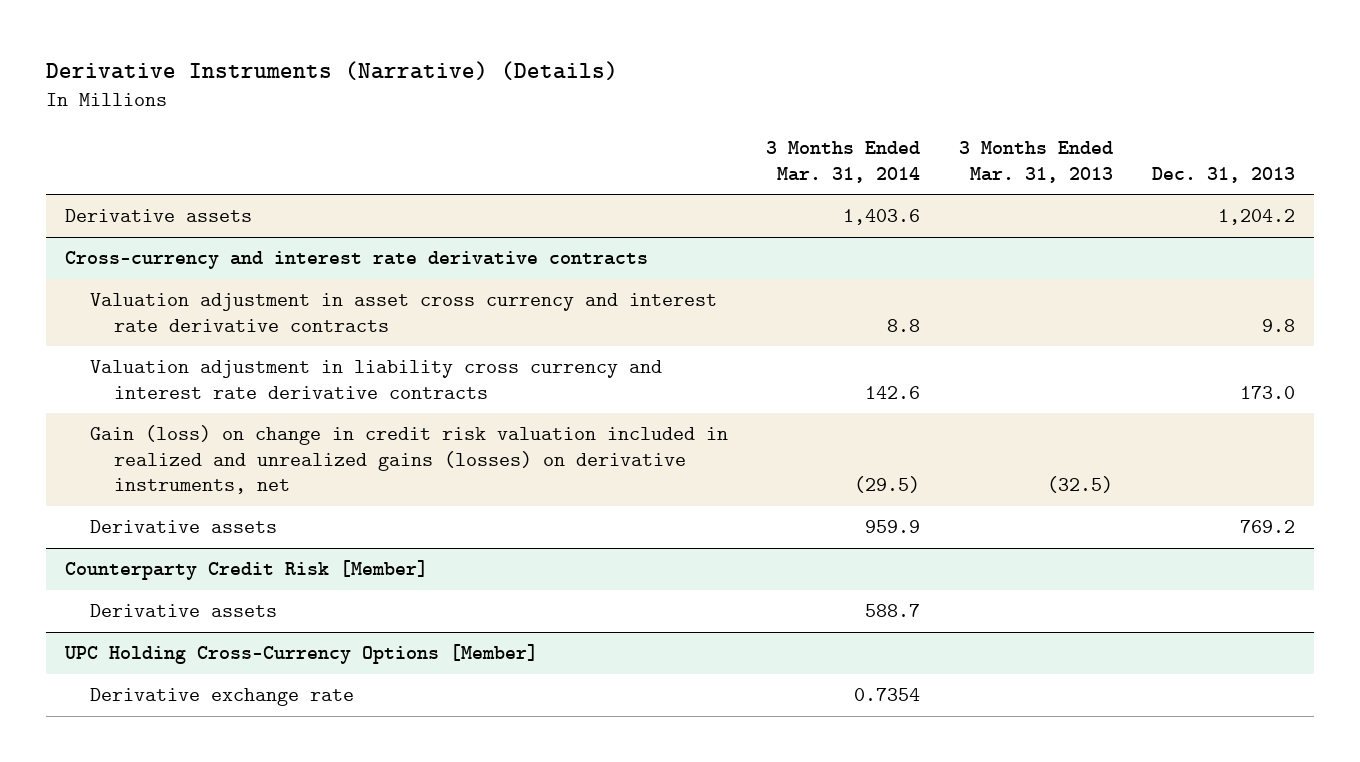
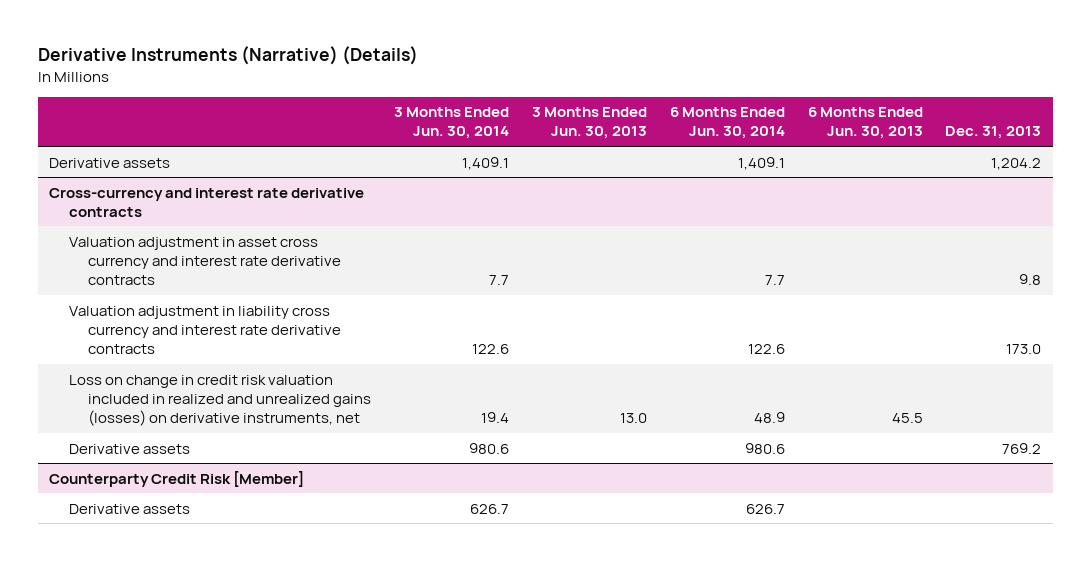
- | 3 Months Ended Mar. 31, 2014 | 3 Months Ended Mar. 31, 2013 | Dec. 31, 2013
+ | 3 Months Ended Jun. 30, 2014 | 3 Months Ended Jun. 30, 2013 | 6 Months Ended Jun. 30, 2014 | 6 Months Ended Jun. 30, 2013 | Dec. 31, 2013
@ Cross-currency and interest rate derivative contracts
- Gain (loss) on change in credit risk valuation included in realized and unrealized gains (losses) on derivative instruments, net | (29.5) | (32.5) |
+ Loss on change in credit risk valuation included in realized and unrealized gains (losses) on derivative instruments, net | 19.4 | 13.0 | 48.9 | 45.5 |
- UPC Holding Cross-Currency Options [Member]
- Derivative exchange rate | 0.7354 | |

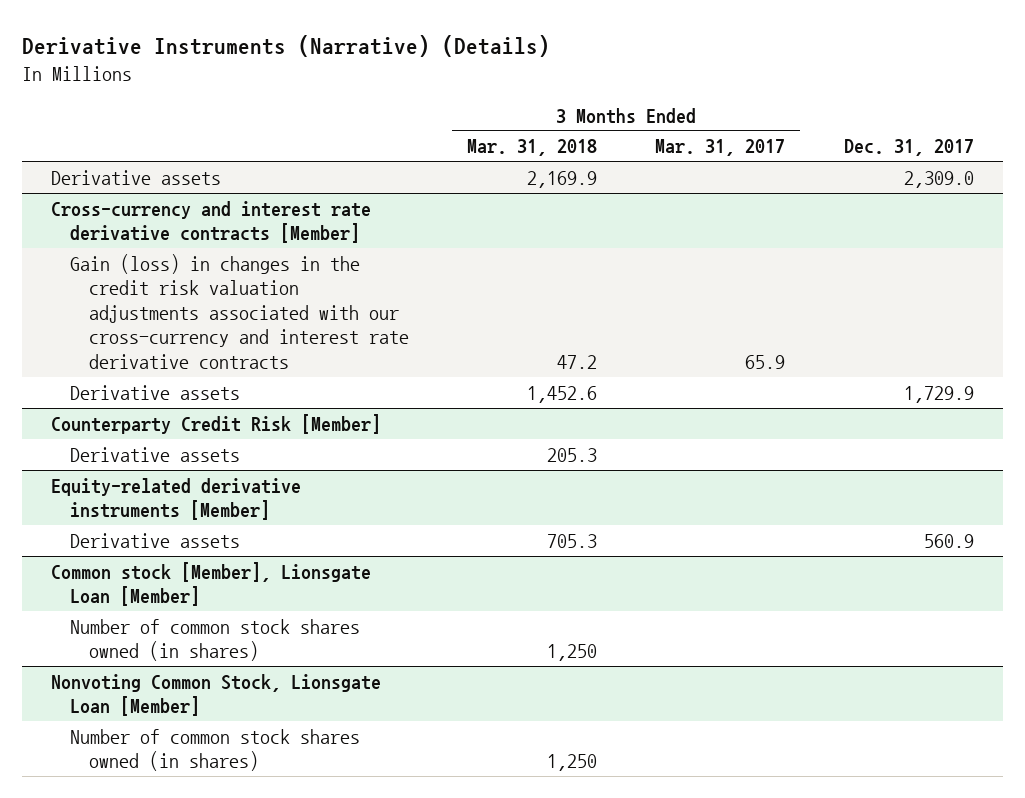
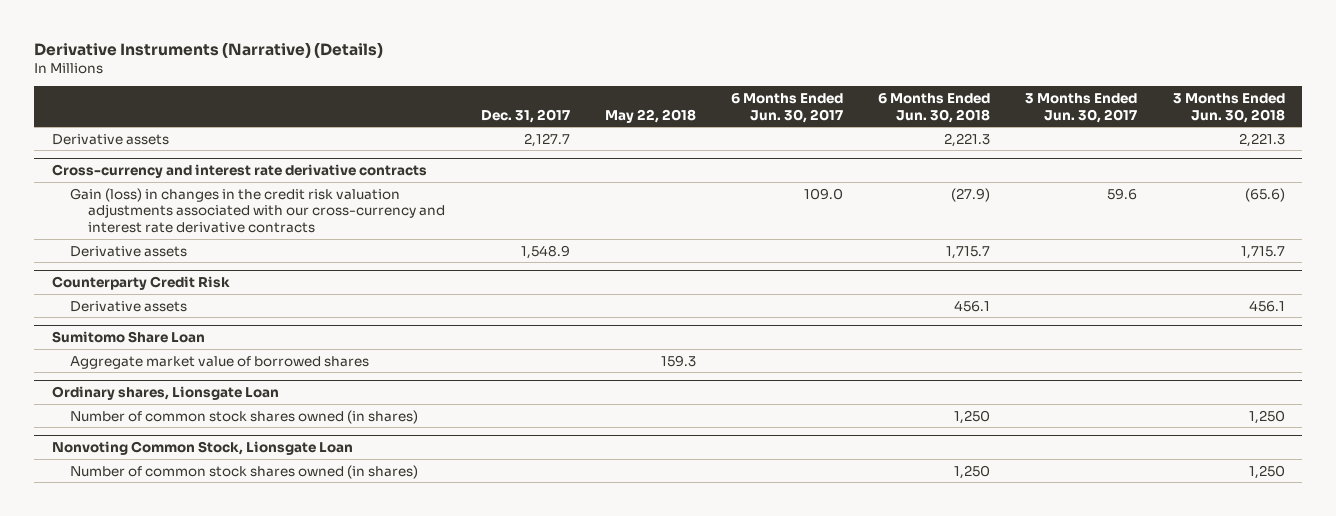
- | 3 Months Ended Mar. 31, 2018 | 3 Months Ended Mar. 31, 2017 | Dec. 31, 2017
+ | Dec. 31, 2017 | May 22, 2018 | 6 Months Ended Jun. 30, 2017 | 6 Months Ended Jun. 30, 2018 | 3 Months Ended Jun. 30, 2017 | 3 Months Ended Jun. 30, 2018
- Derivative assets | 2,169.9 | | 2,309.0
- Cross-currency and interest rate derivative contracts [Member]
+ Derivative assets | 2,127.7 | | | 2,221.3 | | 2,221.3
+ Cross-currency and interest rate derivative contracts
- Derivative assets | 1,452.6 | | 1,729.9
- Counterparty Credit Risk [Member]
+ Derivative assets | 1,548.9 | | | 1,715.7 | | 1,715.7
+ Counterparty Credit Risk
- Equity-related derivative instruments [Member]
- Derivative assets | 705.3 | | 560.9
- Common stock [Member], Lionsgate Loan [Member]
- Number of common stock shares owned (in shares) | 1,250 | |
- Nonvoting Common Stock, Lionsgate Loan [Member]
+ Sumitomo Share Loan
+ Aggregate market value of borrowed shares | | 159.3 | | | |
+ Ordinary shares, Lionsgate Loan
+ Number of common stock shares owned (in shares) | | | | 1,250 | | 1,250
+ Nonvoting Common Stock, Lionsgate Loan

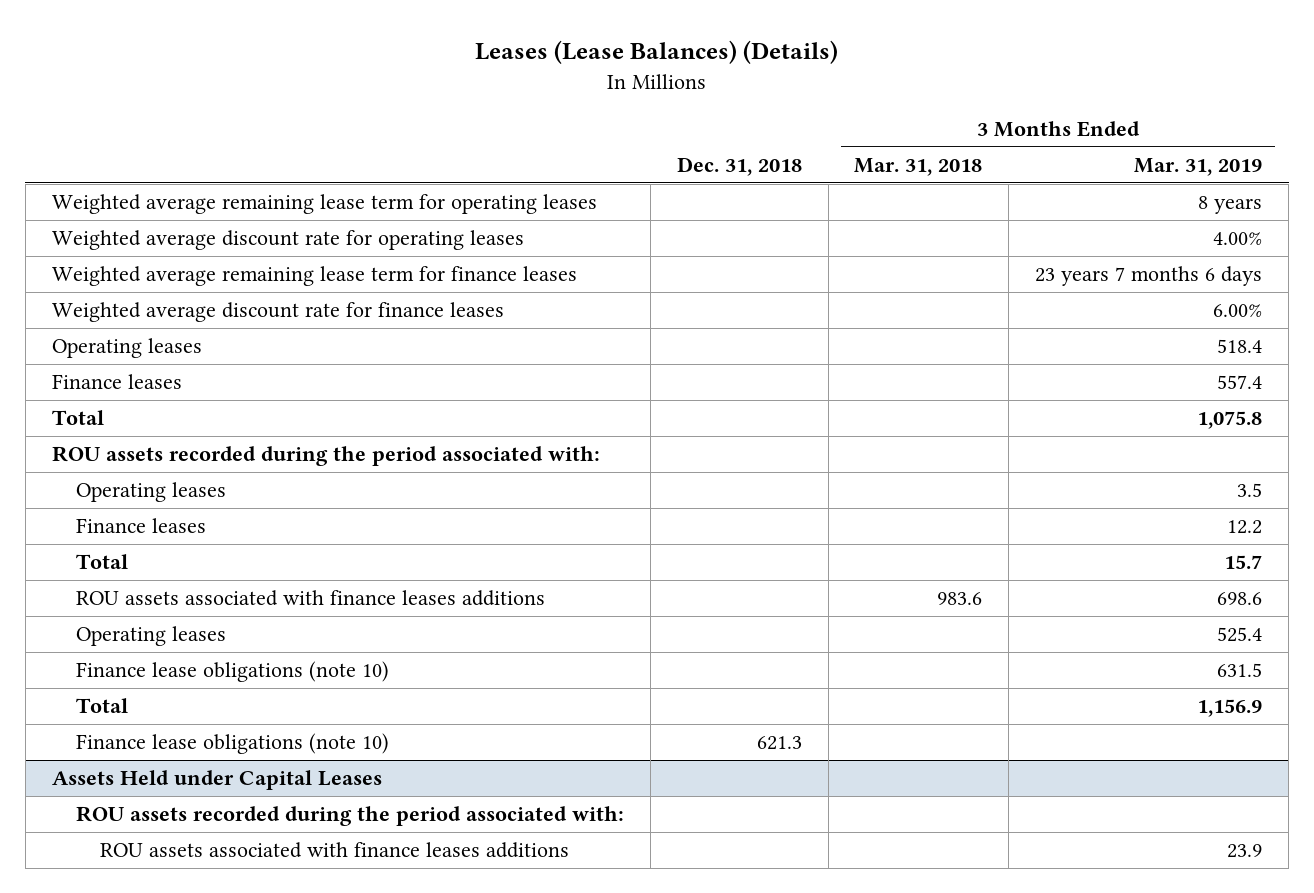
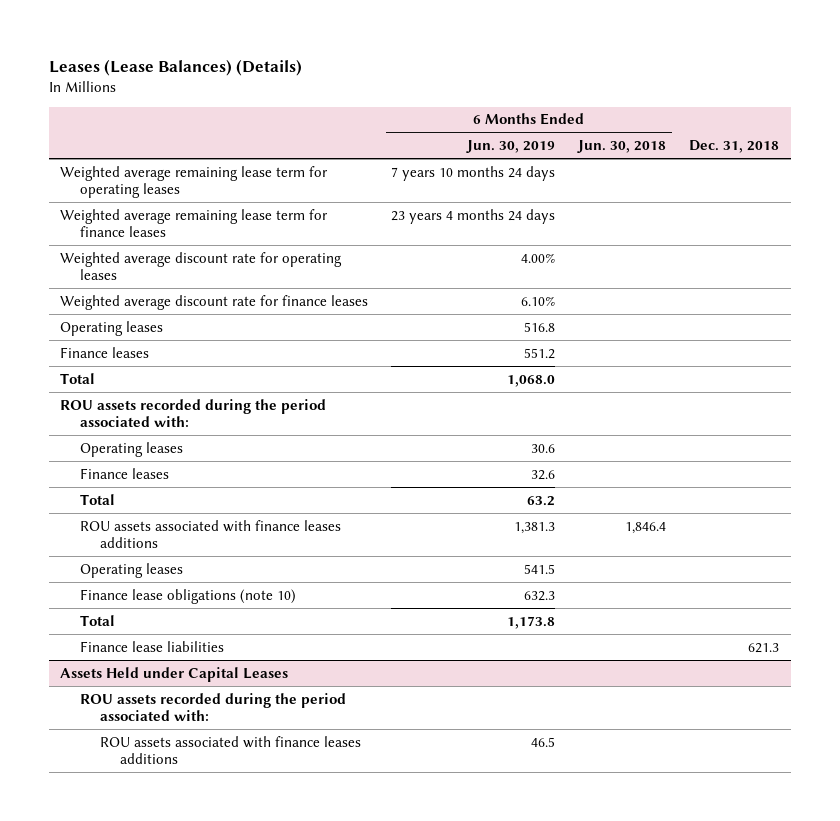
- | Dec. 31, 2018 | 3 Months Ended Mar. 31, 2018 | 3 Months Ended Mar. 31, 2019
+ | 6 Months Ended Jun. 30, 2019 | 6 Months Ended Jun. 30, 2018 | Dec. 31, 2018
moved down: Weighted average discount rate for operating leases | 4.00% | |
- Finance lease obligations (note 10) | 621.3 | |
+ Finance lease liabilities | | | 621.3

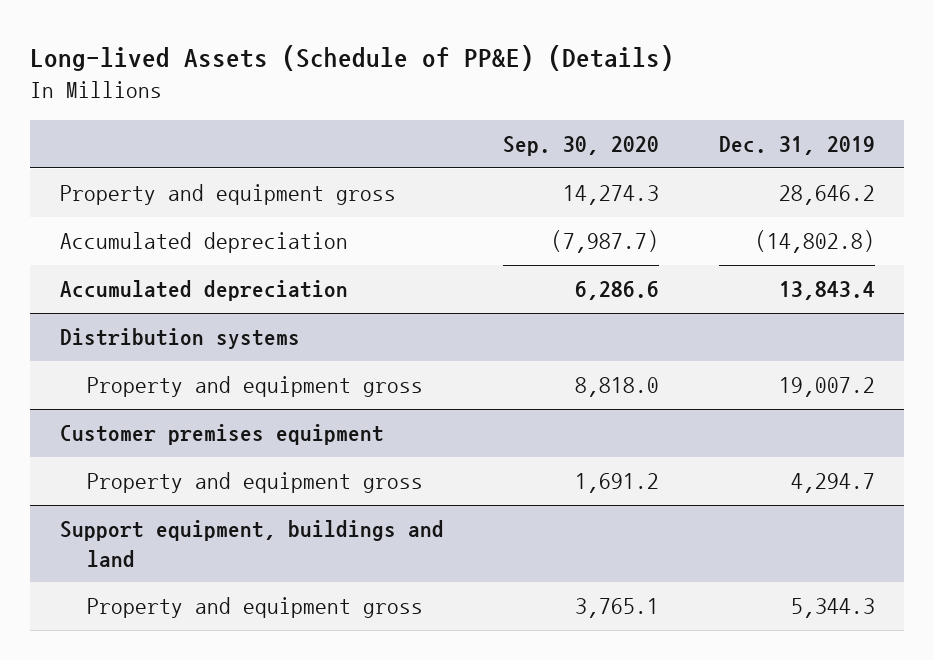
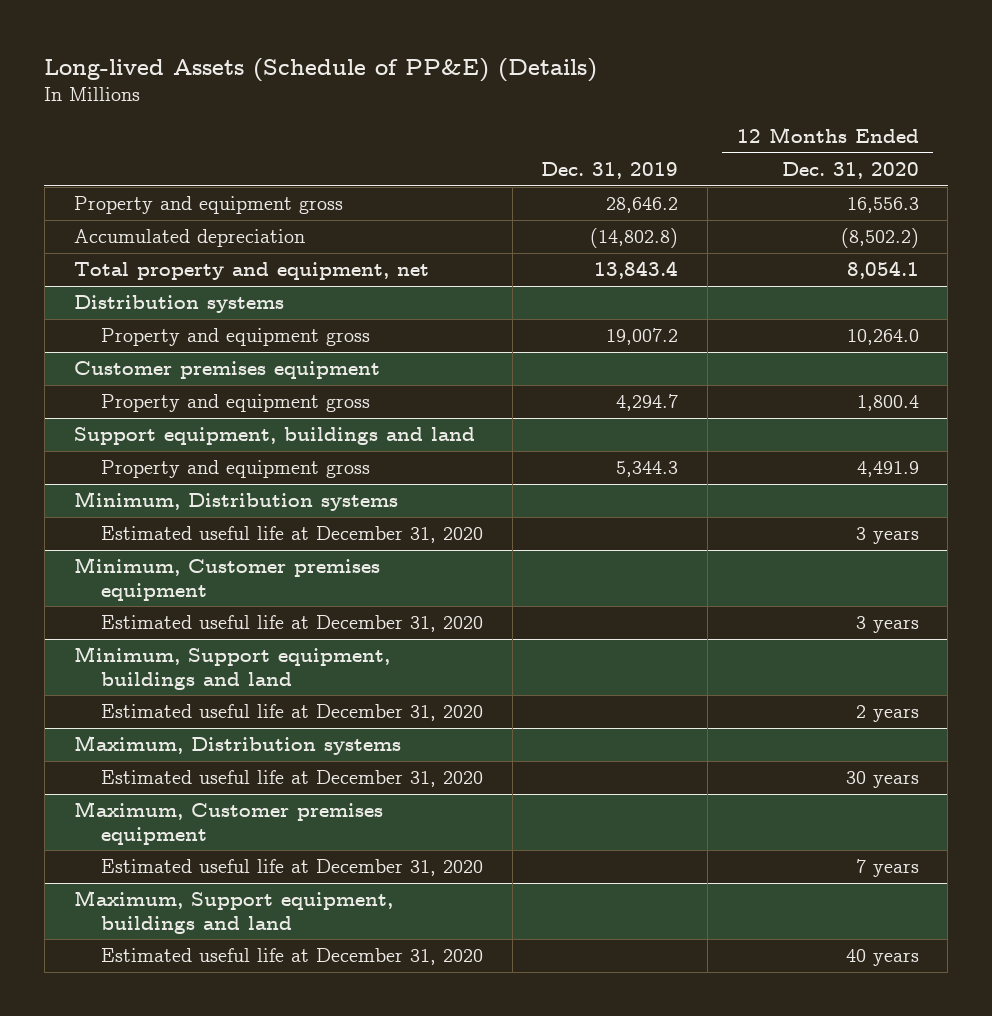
- | Sep. 30, 2020 | Dec. 31, 2019
+ | Dec. 31, 2019 | 12 Months Ended Dec. 31, 2020
- Accumulated depreciation | 6,286.6 | 13,843.4
+ Total property and equipment, net | 13,843.4 | 8,054.1
+ Minimum, Distribution systems
+ Estimated useful life at December 31, 2020 | | 3 years
+ Minimum, Customer premises equipment
+ Estimated useful life at December 31, 2020 | | 3 years
+ Minimum, Support equipment, buildings and land
+ Estimated useful life at December 31, 2020 | | 2 years
+ Maximum, Distribution systems
+ Estimated useful life at December 31, 2020 | | 30 years
+ Maximum, Customer premises equipment
+ Estimated useful life at December 31, 2020 | | 7 years
+ Maximum, Support equipment, buildings and land
+ Estimated useful life at December 31, 2020 | | 40 years

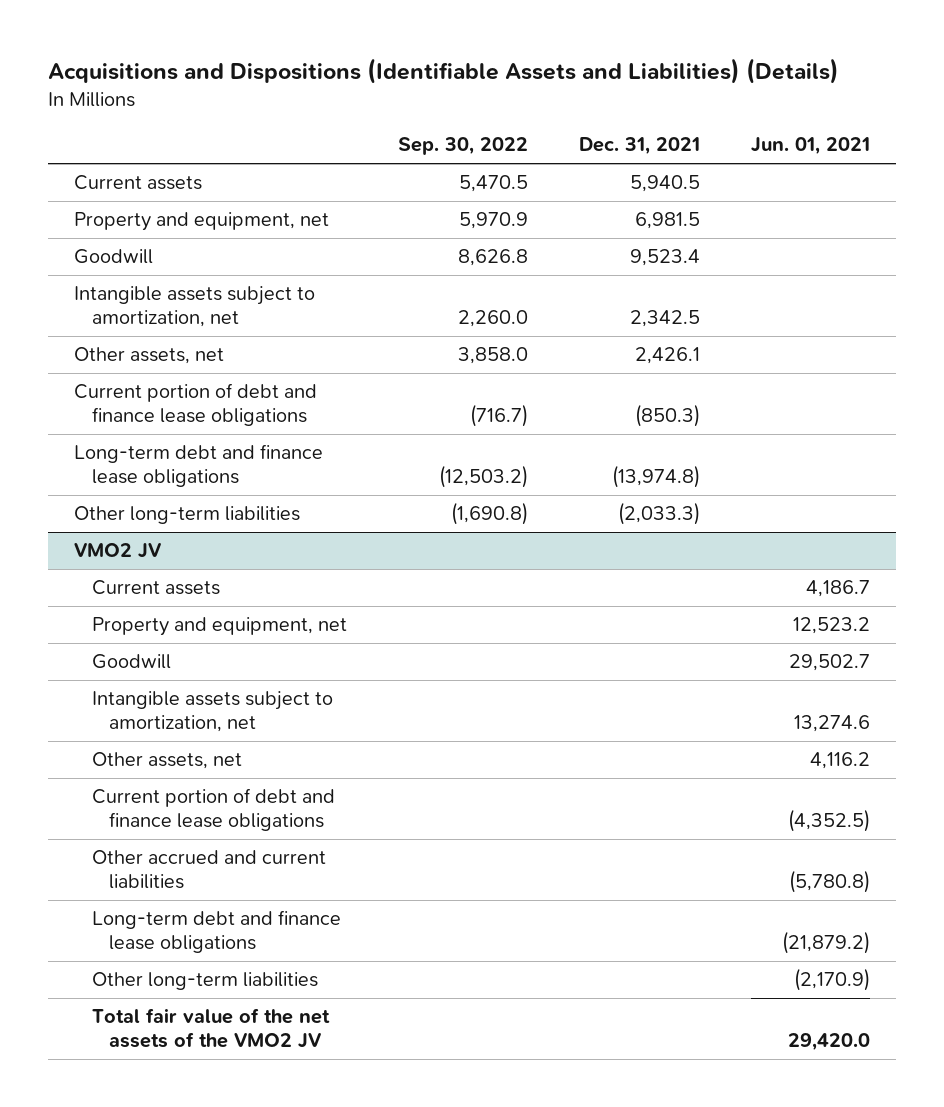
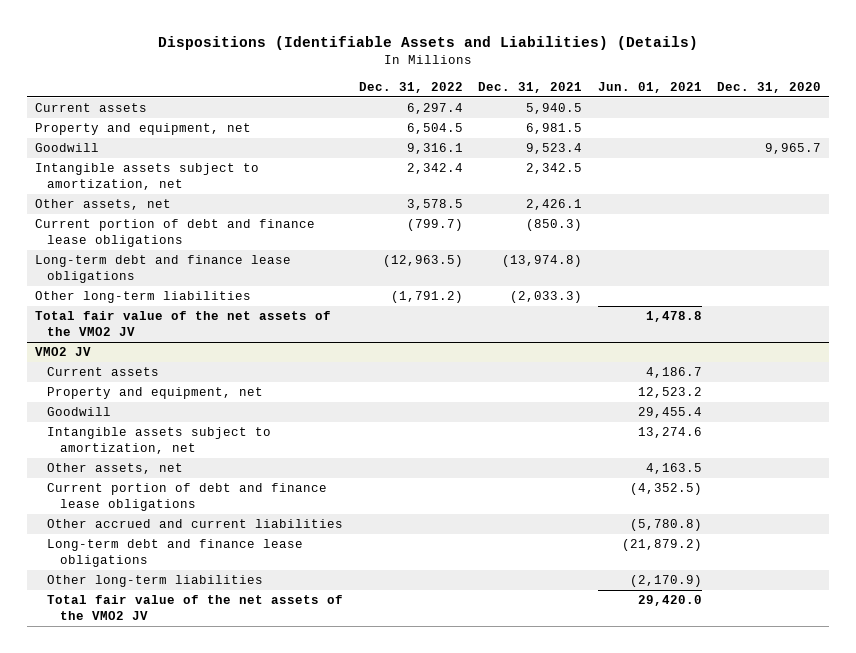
- Acquisitions and Dispositions (Identifiable Assets and Liabilities) (Details)
+ Dispositions (Identifiable Assets and Liabilities) (Details)
- | Sep. 30, 2022 | Dec. 31, 2021 | Jun. 01, 2021
+ | Dec. 31, 2022 | Dec. 31, 2021 | Jun. 01, 2021 | Dec. 31, 2020
+ Total fair value of the net assets of the VMO2 JV | | | 1,478.8 |
@ VMO2 JV
- Goodwill | | | 29,502.7
+ Goodwill | | | 29,455.4 |
- Other assets, net | | | 4,116.2
+ Other assets, net | | | 4,163.5 |

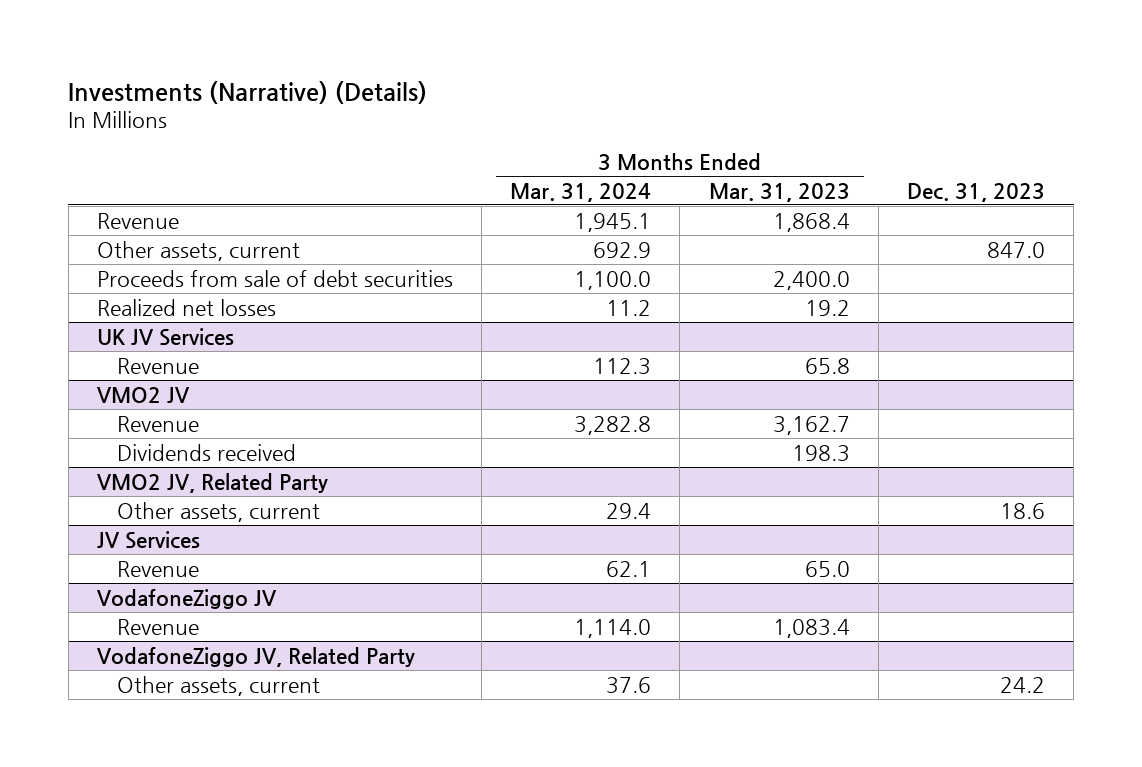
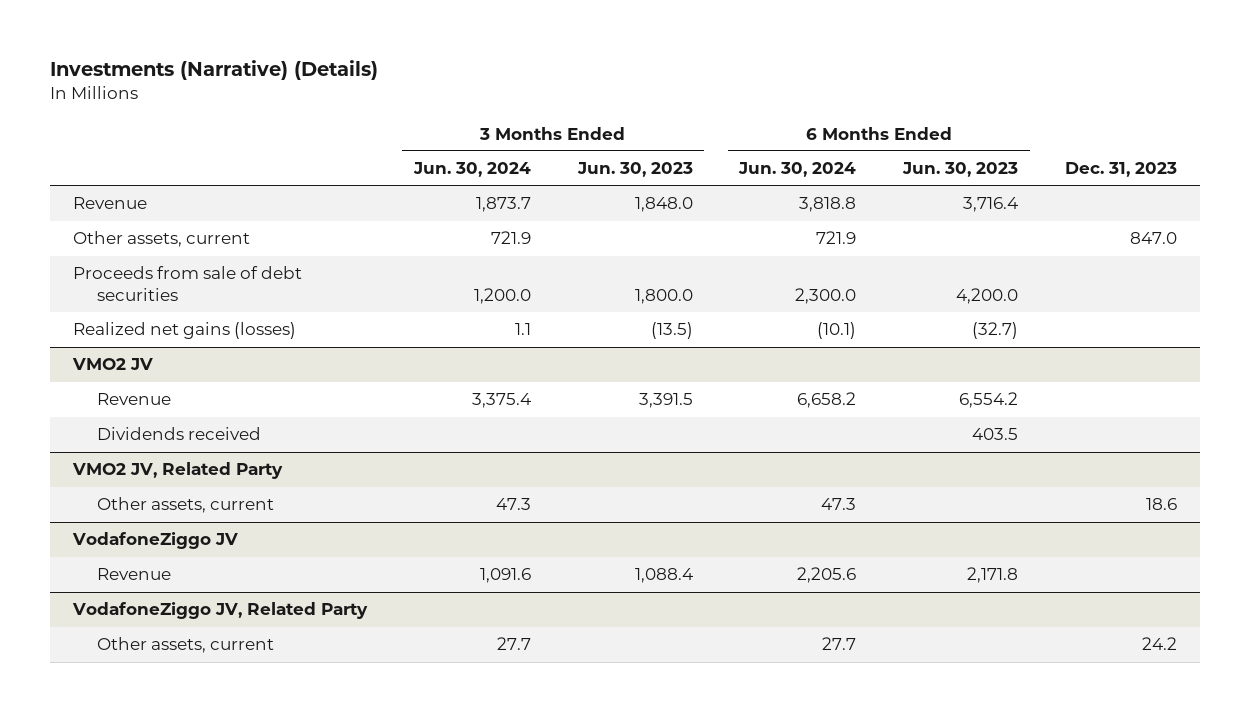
- | 3 Months Ended Mar. 31, 2024 | 3 Months Ended Mar. 31, 2023 | Dec. 31, 2023
+ | 3 Months Ended Jun. 30, 2024 | 3 Months Ended Jun. 30, 2023 | 6 Months Ended Jun. 30, 2024 | 6 Months Ended Jun. 30, 2023 | Dec. 31, 2023
- Realized net losses | 11.2 | 19.2 |
- UK JV Services
- Revenue | 112.3 | 65.8 |
+ Realized net gains (losses) | 1.1 | (13.5) | (10.1) | (32.7) |
- JV Services
- Revenue | 62.1 | 65.0 |

